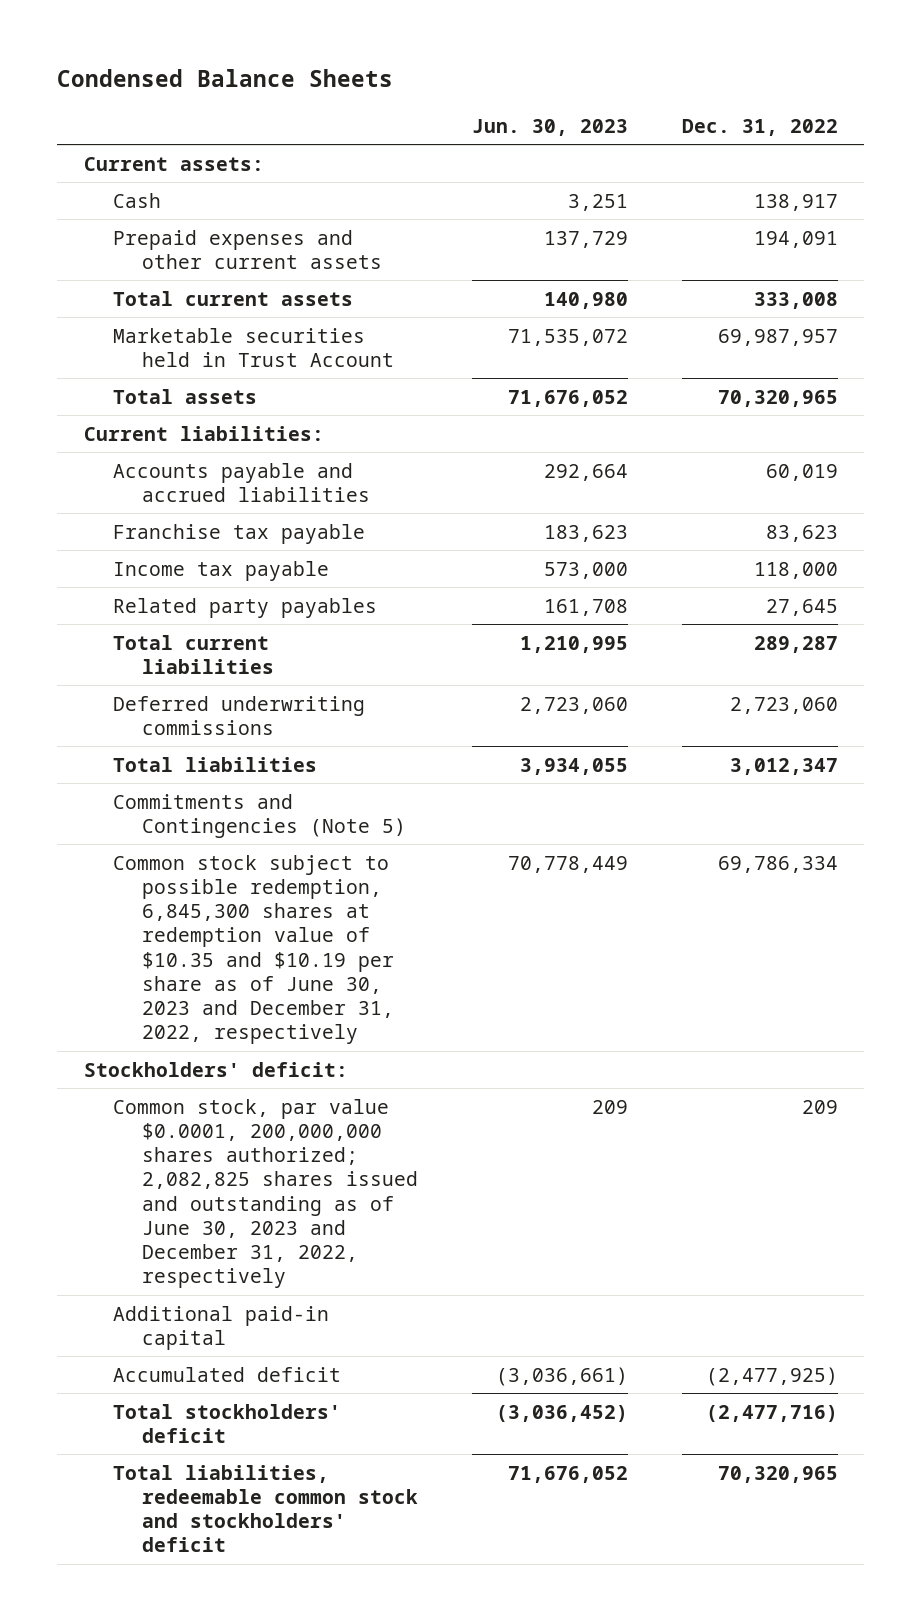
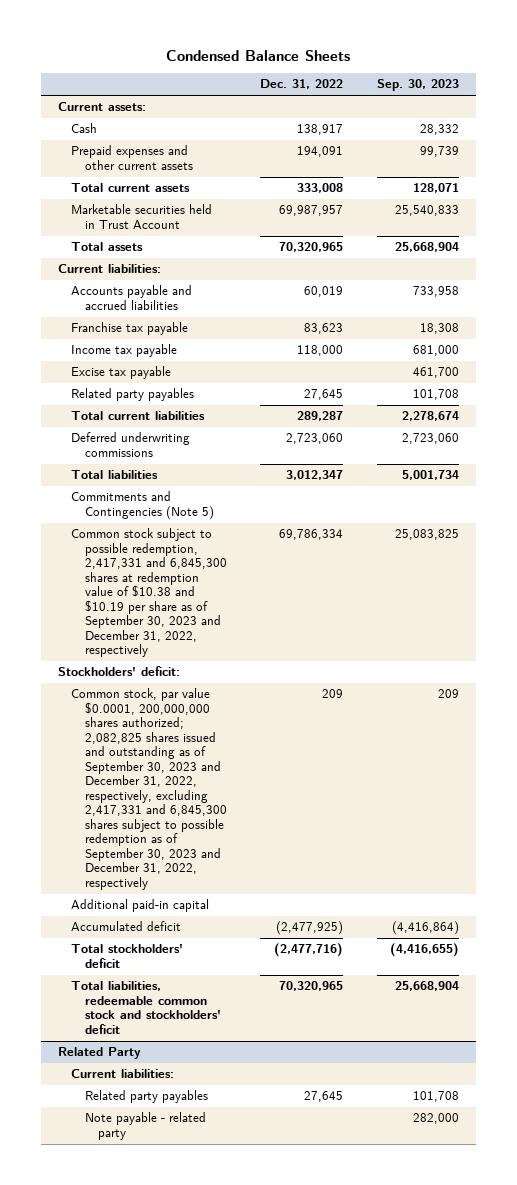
- | Jun. 30, 2023 | Dec. 31, 2022
+ | Dec. 31, 2022 | Sep. 30, 2023
+ Excise tax payable | | 461,700
- Common stock subject to possible redemption, 6,845,300 shares at redemption value of $10.35 and $10.19 per share as of June 30, 2023 and December 31, 2022, respectively | 70,778,449 | 69,786,334
+ Common stock subject to possible redemption, 2,417,331 and 6,845,300 shares at redemption value of $10.38 and $10.19 per share as of September 30, 2023 and December 31, 2022, respectively | 69,786,334 | 25,083,825
- Common stock, par value $0.0001, 200,000,000 shares authorized; 2,082,825 shares issued and outstanding as of June 30, 2023 and December 31, 2022, respectively | 209 | 209
+ Common stock, par value $0.0001, 200,000,000 shares authorized; 2,082,825 shares issued and outstanding as of September 30, 2023 and December 31, 2022, respectively, excluding 2,417,331 and 6,845,300 shares subject to possible redemption as of September 30, 2023 and December 31, 2022, respectively | 209 | 209
+ Related Party
+ Current liabilities:
+ Related party payables | 27,645 | 101,708
+ Note payable - related party | | 282,000

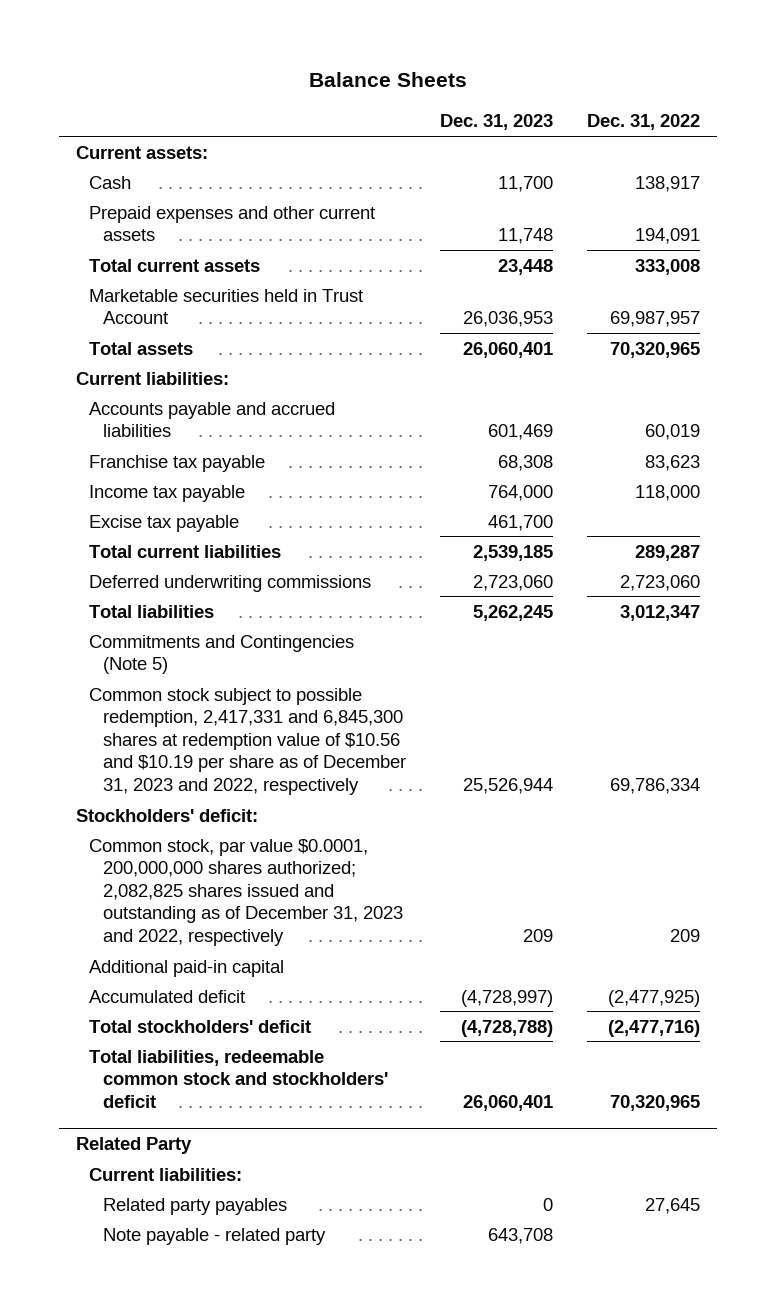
- Condensed Balance Sheets
+ Balance Sheets
- | Dec. 31, 2022 | Sep. 30, 2023
+ | Dec. 31, 2023 | Dec. 31, 2022
- Related party payables | 27,645 | 101,708
- Common stock subject to possible redemption, 2,417,331 and 6,845,300 shares at redemption value of $10.38 and $10.19 per share as of September 30, 2023 and December 31, 2022, respectively | 69,786,334 | 25,083,825
+ Common stock subject to possible redemption, 2,417,331 and 6,845,300 shares at redemption value of $10.56 and $10.19 per share as of December 31, 2023 and 2022, respectively | 25,526,944 | 69,786,334
- Common stock, par value $0.0001, 200,000,000 shares authorized; 2,082,825 shares issued and outstanding as of September 30, 2023 and December 31, 2022, respectively, excluding 2,417,331 and 6,845,300 shares subject to possible redemption as of September 30, 2023 and December 31, 2022, respectively | 209 | 209
+ Common stock, par value $0.0001, 200,000,000 shares authorized; 2,082,825 shares issued and outstanding as of December 31, 2023 and 2022, respectively | 209 | 209

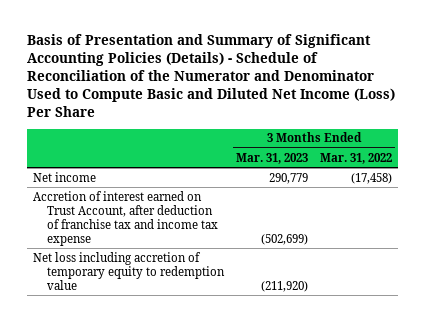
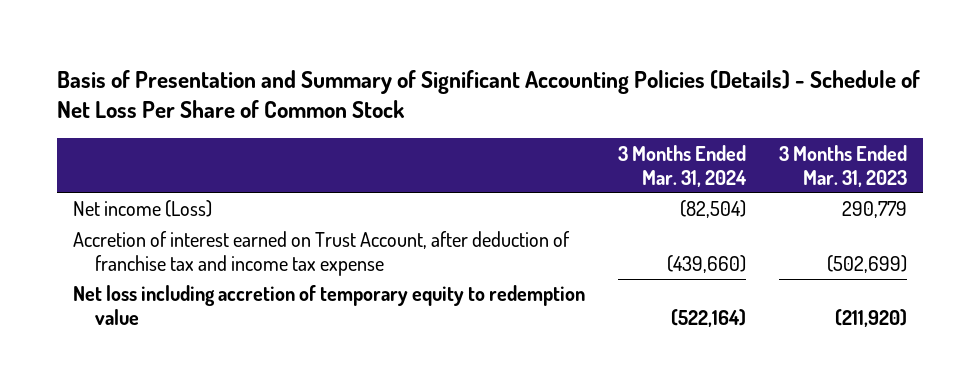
- Basis of Presentation and Summary of Significant Accounting Policies (Details) - Schedule of Reconciliation of the Numerator and Denominator Used to Compute Basic and Diluted Net Income (Loss) Per Share
+ Basis of Presentation and Summary of Significant Accounting Policies (Details) - Schedule of Net Loss Per Share of Common Stock
- | 3 Months Ended Mar. 31, 2023 | 3 Months Ended Mar. 31, 2022
+ | 3 Months Ended Mar. 31, 2024 | 3 Months Ended Mar. 31, 2023
- Net income | 290,779 | (17,458)
+ Net income (Loss) | (82,504) | 290,779

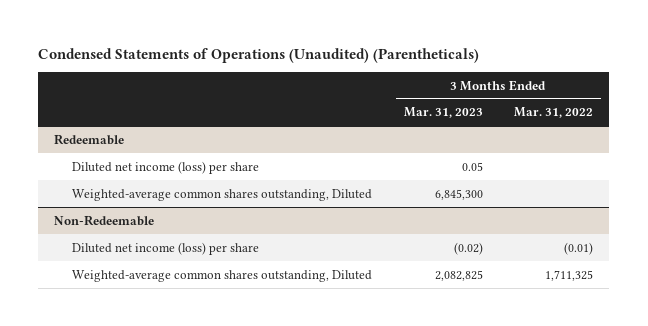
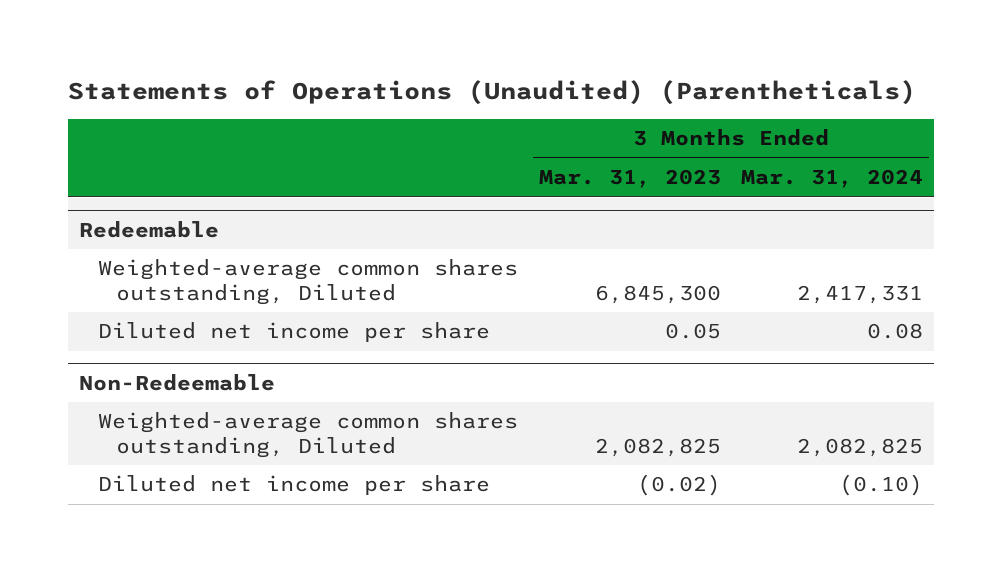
- Condensed Statements of Operations (Unaudited) (Parentheticals)
+ Statements of Operations (Unaudited) (Parentheticals)
- | 3 Months Ended Mar. 31, 2023 | 3 Months Ended Mar. 31, 2022
+ | 3 Months Ended Mar. 31, 2023 | 3 Months Ended Mar. 31, 2024
@ Redeemable
- Diluted net income (loss) per share | 0.05 |
+ Diluted net income per share | 0.05 | 0.08
@ Non-Redeemable
- Diluted net income (loss) per share | (0.02) | (0.01)
+ Diluted net income per share | (0.02) | (0.10)

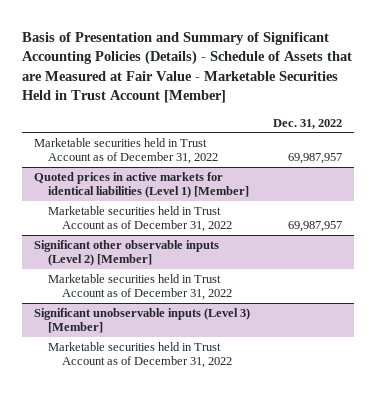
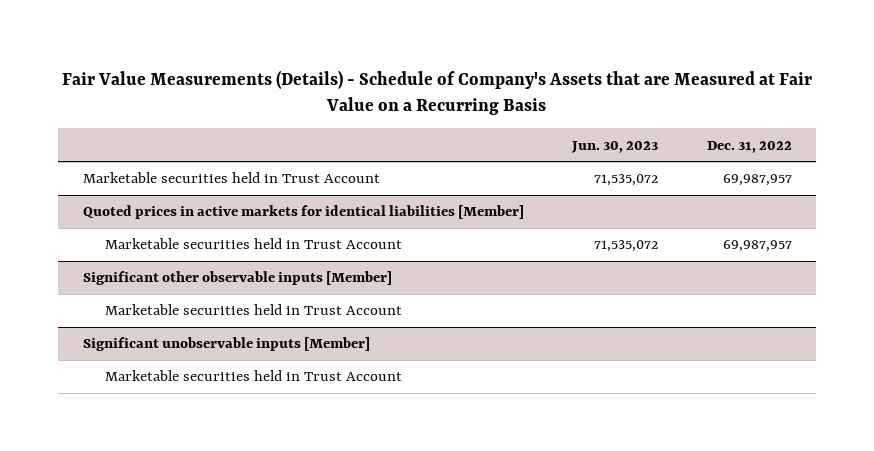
- Basis of Presentation and Summary of Significant Accounting Policies (Details) - Schedule of Assets that are Measured at Fair Value - Marketable Securities Held in Trust Account [Member]
+ Fair Value Measurements (Details) - Schedule of Company's Assets that are Measured at Fair Value on a Recurring Basis
- | Dec. 31, 2022
+ | Jun. 30, 2023 | Dec. 31, 2022
- Marketable securities held in Trust Account as of December 31, 2022 | 69,987,957
- Quoted prices in active markets for identical liabilities (Level 1) [Member]
- Marketable securities held in Trust Account as of December 31, 2022 | 69,987,957
- Significant other observable inputs (Level 2) [Member]
- Marketable securities held in Trust Account as of December 31, 2022
- Significant unobservable inputs (Level 3) [Member]
- Marketable securities held in Trust Account as of December 31, 2022
+ Marketable securities held in Trust Account | 71,535,072 | 69,987,957
+ Quoted prices in active markets for identical liabilities [Member]
+ Marketable securities held in Trust Account | 71,535,072 | 69,987,957
+ Significant other observable inputs [Member]
+ Marketable securities held in Trust Account
+ Significant unobservable inputs [Member]
+ Marketable securities held in Trust Account

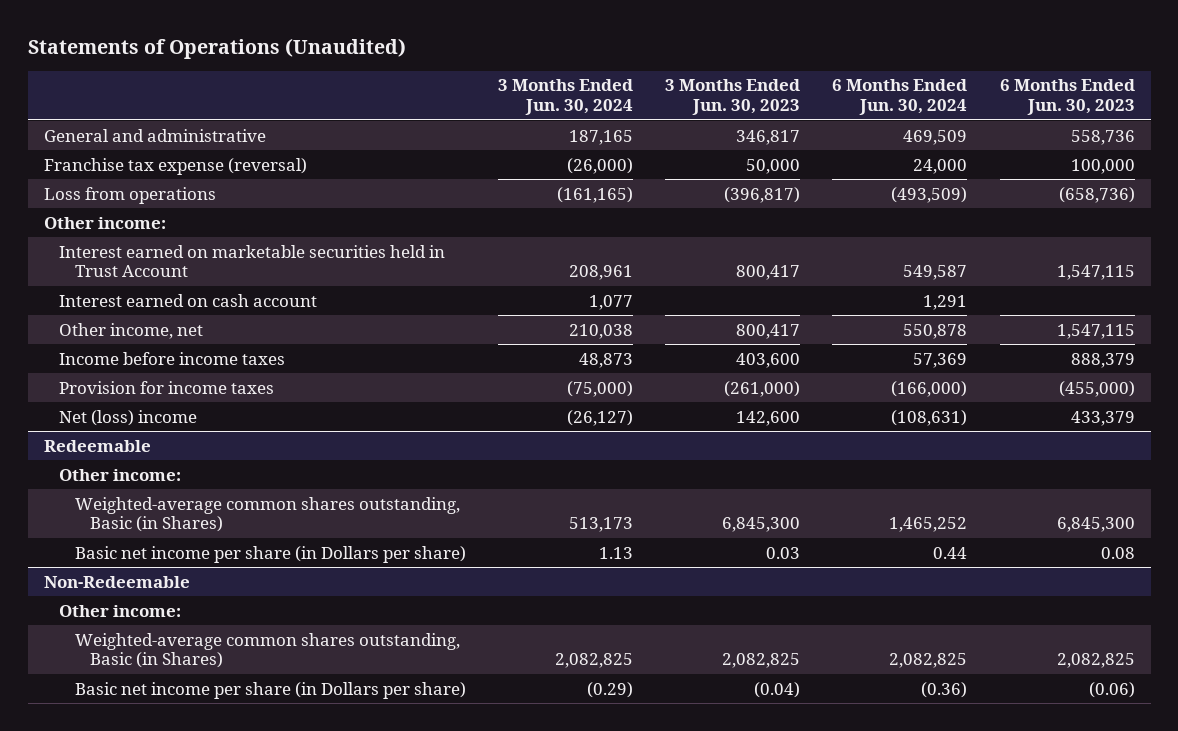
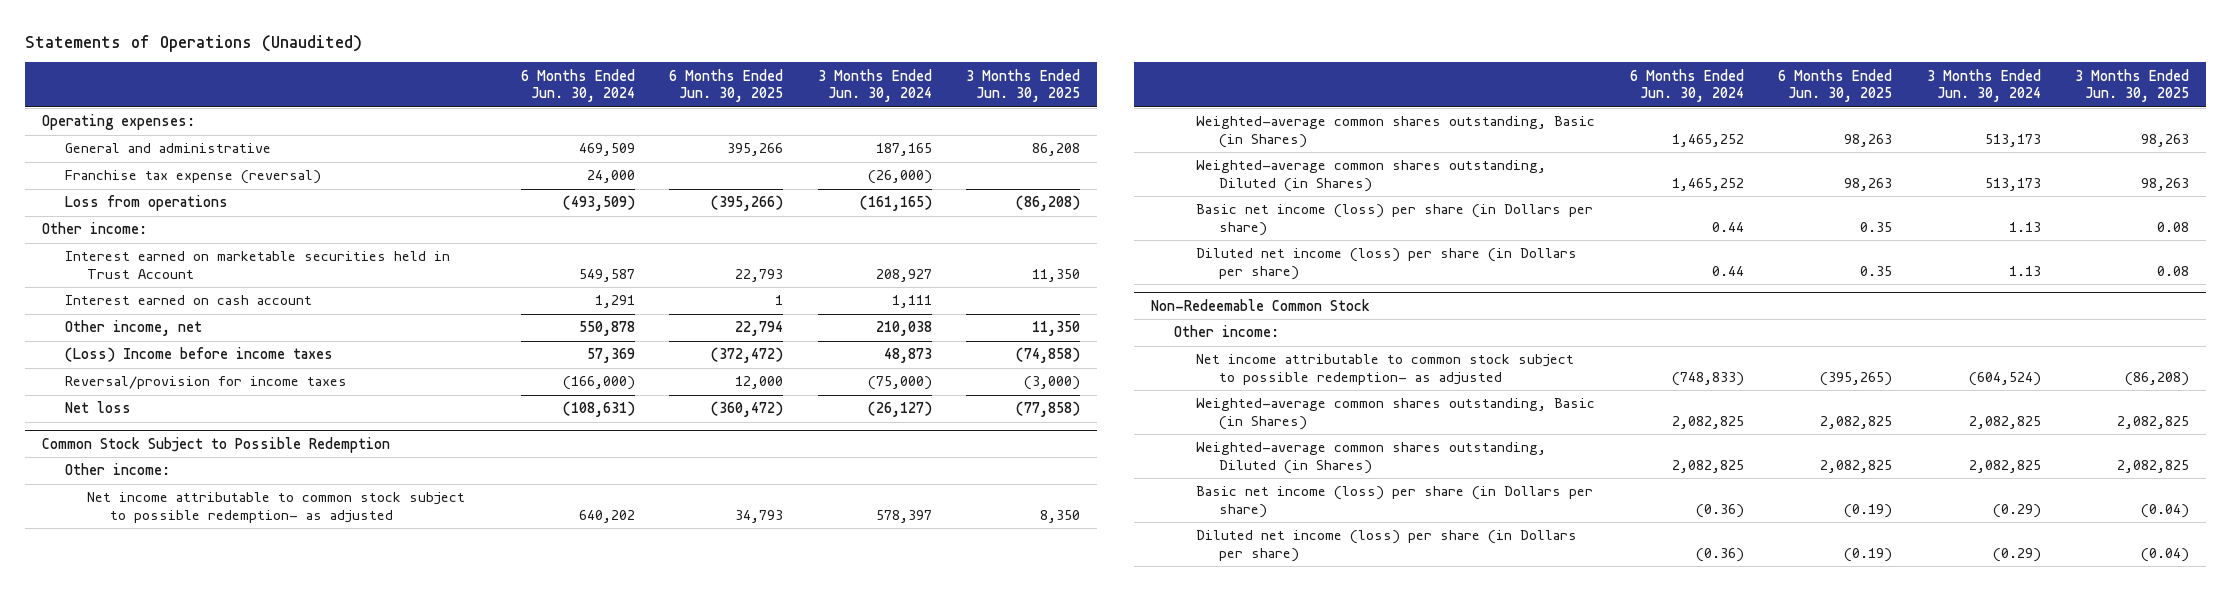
- | 3 Months Ended Jun. 30, 2024 | 3 Months Ended Jun. 30, 2023 | 6 Months Ended Jun. 30, 2024 | 6 Months Ended Jun. 30, 2023
+ | 6 Months Ended Jun. 30, 2024 | 6 Months Ended Jun. 30, 2025 | 3 Months Ended Jun. 30, 2024 | 3 Months Ended Jun. 30, 2025
+ Operating expenses:
- Interest earned on marketable securities held in Trust Account | 208,961 | 800,417 | 549,587 | 1,547,115
- Interest earned on cash account | 1,077 | | 1,291 |
+ Interest earned on marketable securities held in Trust Account | 549,587 | 22,793 | 208,927 | 11,350
+ Interest earned on cash account | 1,291 | 1 | 1,111 |
- Income before income taxes | 48,873 | 403,600 | 57,369 | 888,379
- Provision for income taxes | (75,000) | (261,000) | (166,000) | (455,000)
- Net (loss) income | (26,127) | 142,600 | (108,631) | 433,379
- Redeemable
+ (Loss) Income before income taxes | 57,369 | (372,472) | 48,873 | (74,858)
+ Reversal/provision for income taxes | (166,000) | 12,000 | (75,000) | (3,000)
+ Net loss | (108,631) | (360,472) | (26,127) | (77,858)
+ Common Stock Subject to Possible Redemption
+ Net income attributable to common stock subject to possible redemption- as adjusted | 640,202 | 34,793 | 578,397 | 8,350
- Basic net income per share (in Dollars per share) | 1.13 | 0.03 | 0.44 | 0.08
- Non-Redeemable
+ Weighted-average common shares outstanding, Diluted (in Shares) | 1,465,252 | 98,263 | 513,173 | 98,263
+ Basic net income (loss) per share (in Dollars per share) | 0.44 | 0.35 | 1.13 | 0.08
+ Diluted net income (loss) per share (in Dollars per share) | 0.44 | 0.35 | 1.13 | 0.08
+ Non-Redeemable Common Stock
+ Net income attributable to common stock subject to possible redemption- as adjusted | (748,833) | (395,265) | (604,524) | (86,208)
- Basic net income per share (in Dollars per share) | (0.29) | (0.04) | (0.36) | (0.06)
+ Weighted-average common shares outstanding, Diluted (in Shares) | 2,082,825 | 2,082,825 | 2,082,825 | 2,082,825
+ Basic net income (loss) per share (in Dollars per share) | (0.36) | (0.19) | (0.29) | (0.04)
+ Diluted net income (loss) per share (in Dollars per share) | (0.36) | (0.19) | (0.29) | (0.04)

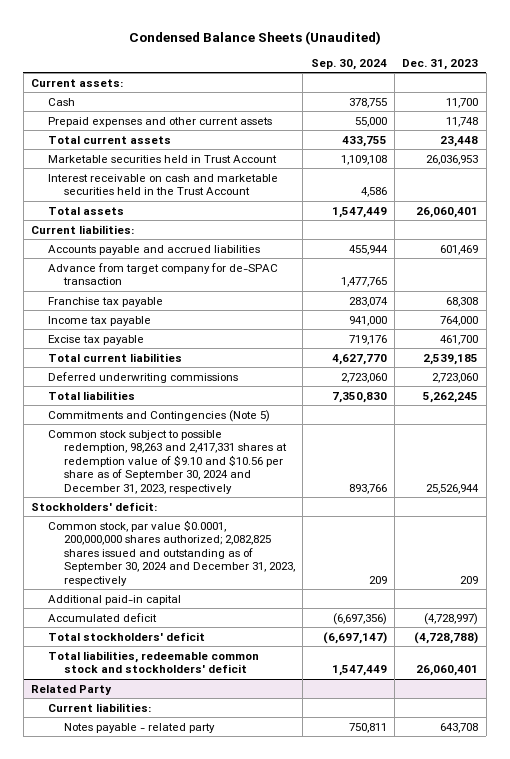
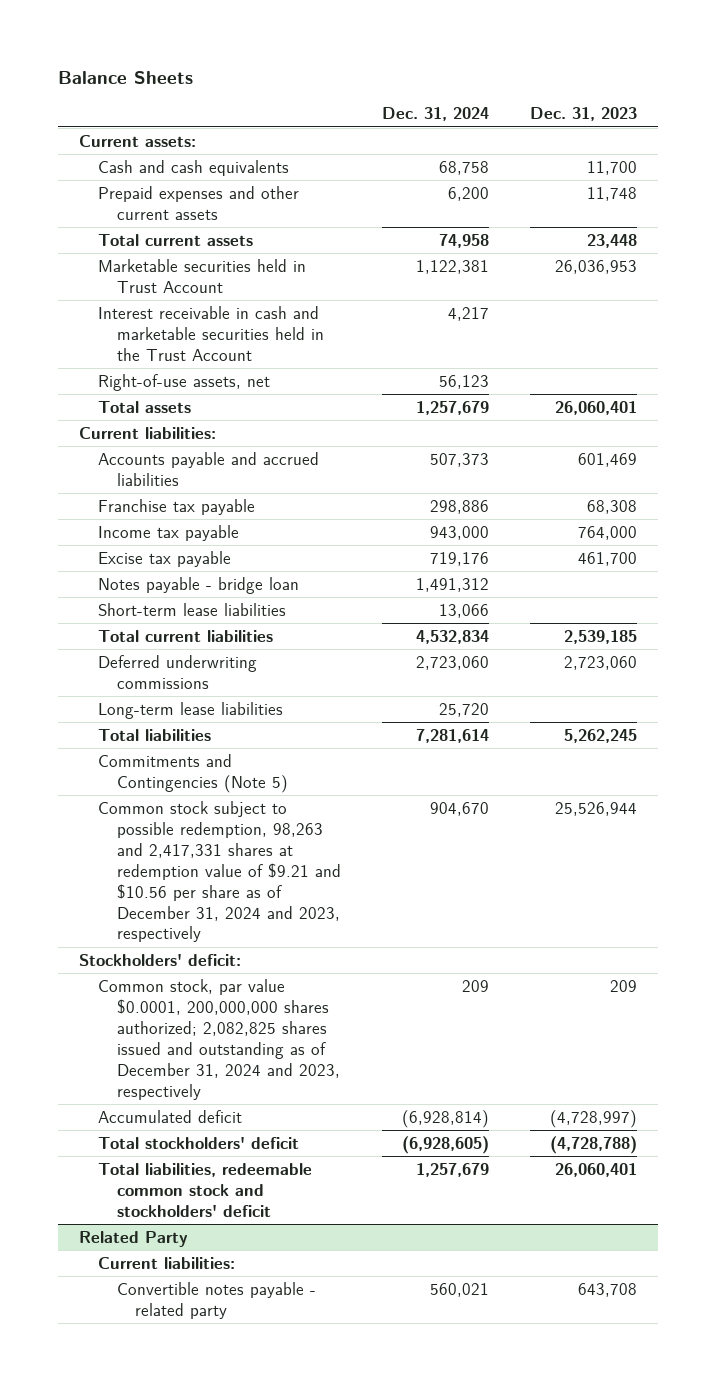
- Condensed Balance Sheets (Unaudited)
+ Balance Sheets
- | Sep. 30, 2024 | Dec. 31, 2023
+ | Dec. 31, 2024 | Dec. 31, 2023
- Cash | 378,755 | 11,700
+ Cash and cash equivalents | 68,758 | 11,700
- Interest receivable on cash and marketable securities held in the Trust Account | 4,586 |
+ Interest receivable in cash and marketable securities held in the Trust Account | 4,217 |
+ Right-of-use assets, net | 56,123 |
- Advance from target company for de-SPAC transaction | 1,477,765 |
+ Notes payable - bridge loan | 1,491,312 |
+ Short-term lease liabilities | 13,066 |
+ Long-term lease liabilities | 25,720 |
- Common stock subject to possible redemption, 98,263 and 2,417,331 shares at redemption value of $9.10 and $10.56 per share as of September 30, 2024 and December 31, 2023, respectively | 893,766 | 25,526,944
+ Common stock subject to possible redemption, 98,263 and 2,417,331 shares at redemption value of $9.21 and $10.56 per share as of December 31, 2024 and 2023, respectively | 904,670 | 25,526,944
- Common stock, par value $0.0001, 200,000,000 shares authorized; 2,082,825 shares issued and outstanding as of September 30, 2024 and December 31, 2023, respectively | 209 | 209
- Additional paid-in capital
+ Common stock, par value $0.0001, 200,000,000 shares authorized; 2,082,825 shares issued and outstanding as of December 31, 2024 and 2023, respectively | 209 | 209
@ Related Party
- Notes payable - related party | 750,811 | 643,708
+ Convertible notes payable - related party | 560,021 | 643,708

